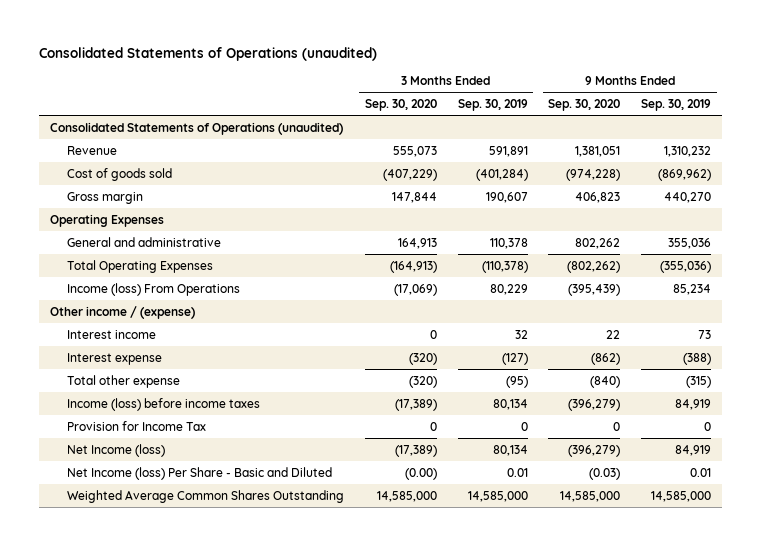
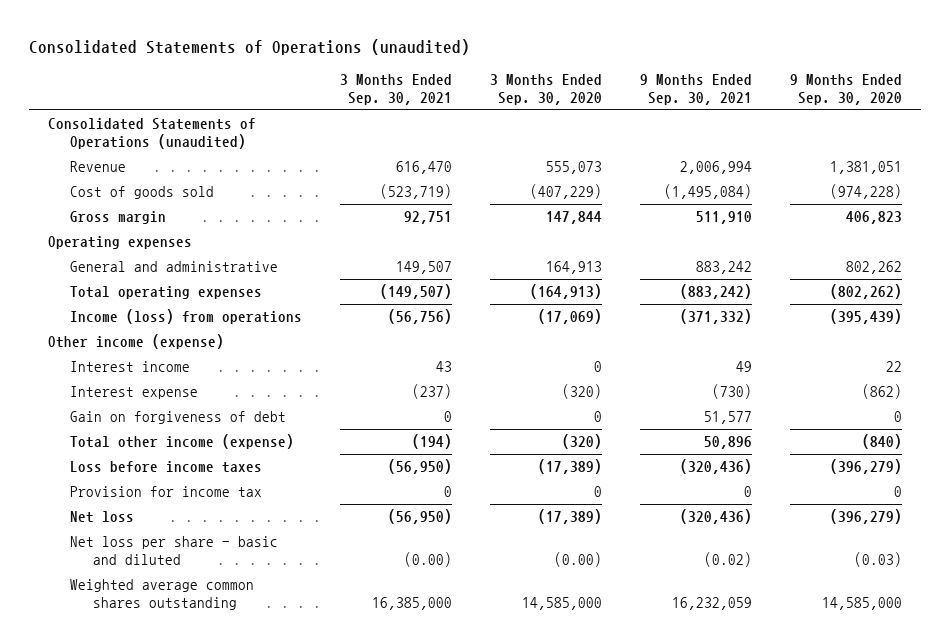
- | 3 Months Ended Sep. 30, 2020 | 3 Months Ended Sep. 30, 2019 | 9 Months Ended Sep. 30, 2020 | 9 Months Ended Sep. 30, 2019
+ | 3 Months Ended Sep. 30, 2021 | 3 Months Ended Sep. 30, 2020 | 9 Months Ended Sep. 30, 2021 | 9 Months Ended Sep. 30, 2020
- Operating Expenses
+ Operating expenses
- Total Operating Expenses | (164,913) | (110,378) | (802,262) | (355,036)
- Income (loss) From Operations | (17,069) | 80,229 | (395,439) | 85,234
- Other income / (expense)
+ Total operating expenses | (149,507) | (164,913) | (883,242) | (802,262)
+ Income (loss) from operations | (56,756) | (17,069) | (371,332) | (395,439)
+ Other income (expense)
- Total other expense | (320) | (95) | (840) | (315)
- Income (loss) before income taxes | (17,389) | 80,134 | (396,279) | 84,919
- Provision for Income Tax | 0 | 0 | 0 | 0
- Net Income (loss) | (17,389) | 80,134 | (396,279) | 84,919
- Net Income (loss) Per Share - Basic and Diluted | (0.00) | 0.01 | (0.03) | 0.01
- Weighted Average Common Shares Outstanding | 14,585,000 | 14,585,000 | 14,585,000 | 14,585,000
+ Gain on forgiveness of debt | 0 | 0 | 51,577 | 0
+ Total other income (expense) | (194) | (320) | 50,896 | (840)
+ Loss before income taxes | (56,950) | (17,389) | (320,436) | (396,279)
+ Provision for income tax | 0 | 0 | 0 | 0
+ Net loss | (56,950) | (17,389) | (320,436) | (396,279)
+ Net loss per share - basic and diluted | (0.00) | (0.00) | (0.02) | (0.03)
+ Weighted average common shares outstanding | 16,385,000 | 14,585,000 | 16,232,059 | 14,585,000

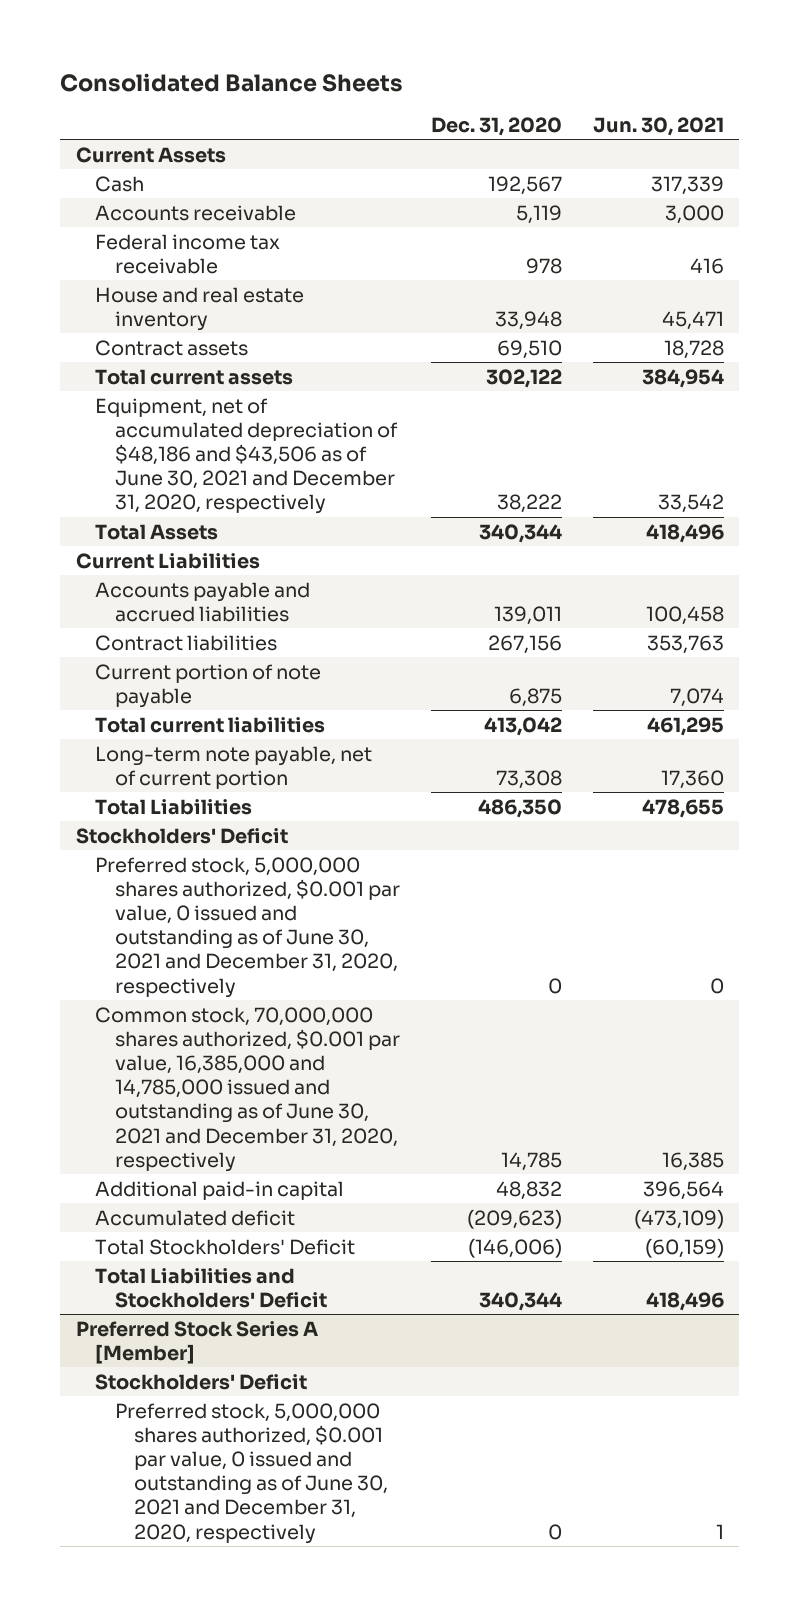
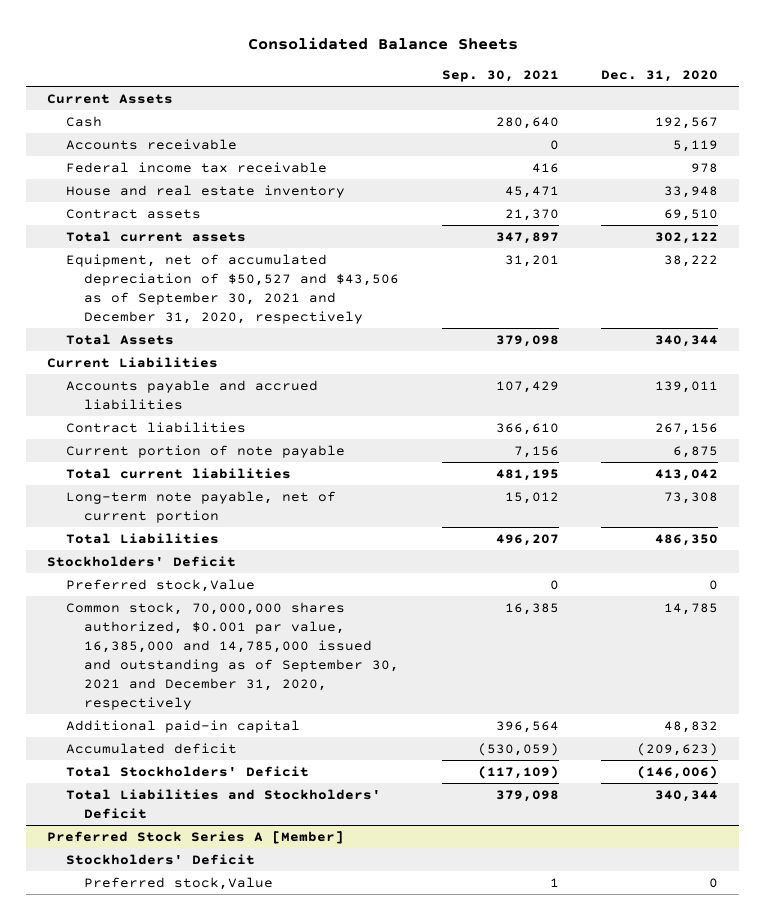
- | Dec. 31, 2020 | Jun. 30, 2021
+ | Sep. 30, 2021 | Dec. 31, 2020
- Equipment, net of accumulated depreciation of $48,186 and $43,506 as of June 30, 2021 and December 31, 2020, respectively | 38,222 | 33,542
+ Equipment, net of accumulated depreciation of $50,527 and $43,506 as of September 30, 2021 and December 31, 2020, respectively | 31,201 | 38,222
- Preferred stock, 5,000,000 shares authorized, $0.001 par value, 0 issued and outstanding as of June 30, 2021 and December 31, 2020, respectively | 0 | 0
- Common stock, 70,000,000 shares authorized, $0.001 par value, 16,385,000 and 14,785,000 issued and outstanding as of June 30, 2021 and December 31, 2020, respectively | 14,785 | 16,385
+ Preferred stock,Value | 0 | 0
+ Common stock, 70,000,000 shares authorized, $0.001 par value, 16,385,000 and 14,785,000 issued and outstanding as of September 30, 2021 and December 31, 2020, respectively | 16,385 | 14,785
@ Preferred Stock Series A [Member]
- Preferred stock, 5,000,000 shares authorized, $0.001 par value, 0 issued and outstanding as of June 30, 2021 and December 31, 2020, respectively | 0 | 1
+ Preferred stock,Value | 1 | 0

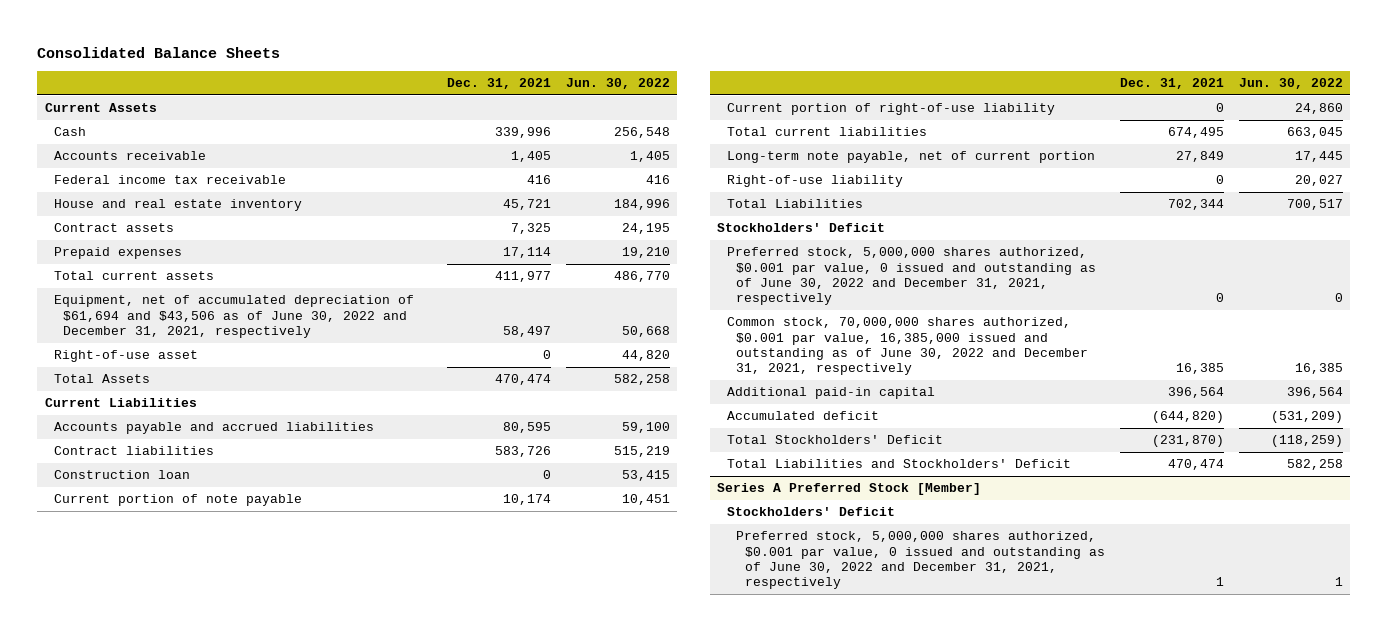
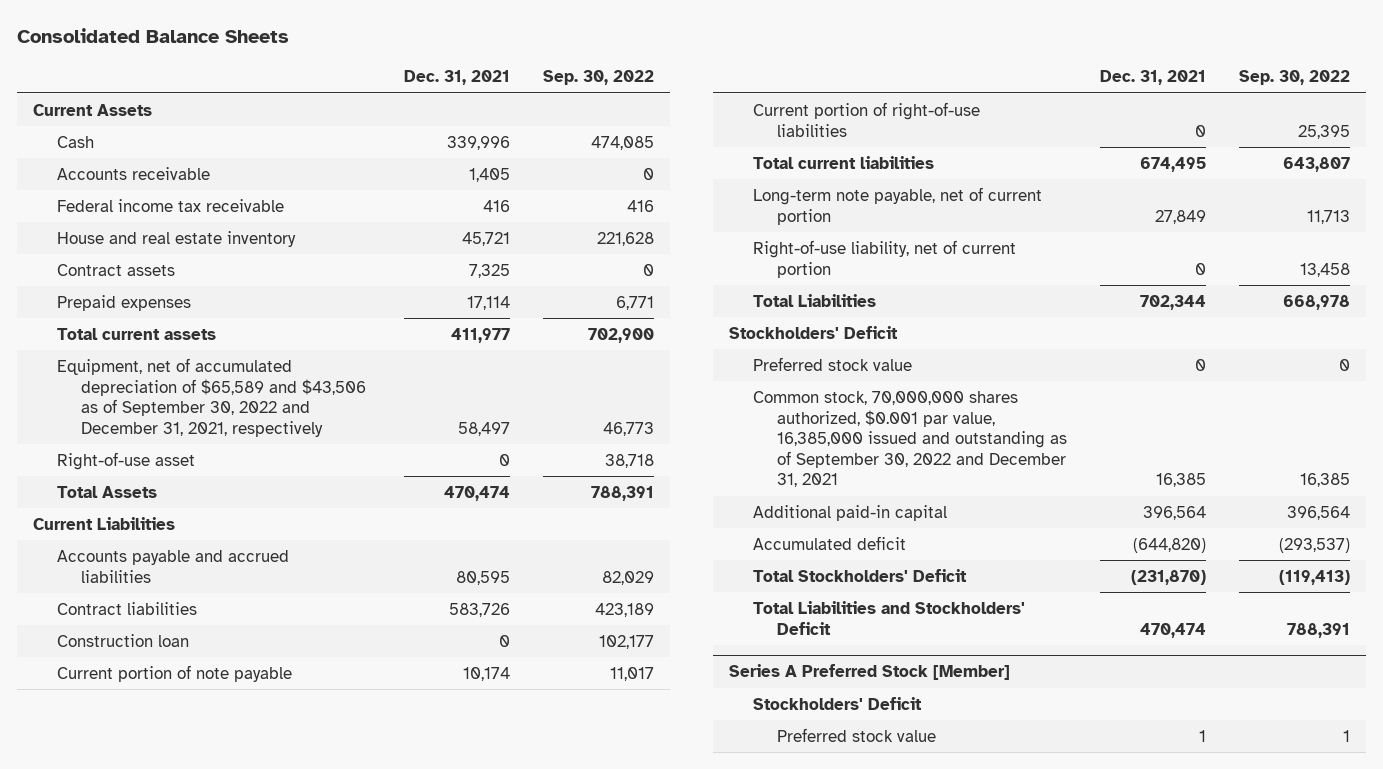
- | Dec. 31, 2021 | Jun. 30, 2022
+ | Dec. 31, 2021 | Sep. 30, 2022
- Equipment, net of accumulated depreciation of $61,694 and $43,506 as of June 30, 2022 and December 31, 2021, respectively | 58,497 | 50,668
+ Equipment, net of accumulated depreciation of $65,589 and $43,506 as of September 30, 2022 and December 31, 2021, respectively | 58,497 | 46,773
- Current portion of right-of-use liability | 0 | 24,860
+ Current portion of right-of-use liabilities | 0 | 25,395
- Right-of-use liability | 0 | 20,027
+ Right-of-use liability, net of current portion | 0 | 13,458
- Preferred stock, 5,000,000 shares authorized, $0.001 par value, 0 issued and outstanding as of June 30, 2022 and December 31, 2021, respectively | 0 | 0
- Common stock, 70,000,000 shares authorized, $0.001 par value, 16,385,000 issued and outstanding as of June 30, 2022 and December 31, 2021, respectively | 16,385 | 16,385
+ Preferred stock value | 0 | 0
+ Common stock, 70,000,000 shares authorized, $0.001 par value, 16,385,000 issued and outstanding as of September 30, 2022 and December 31, 2021 | 16,385 | 16,385
@ Series A Preferred Stock [Member]
- Preferred stock, 5,000,000 shares authorized, $0.001 par value, 0 issued and outstanding as of June 30, 2022 and December 31, 2021, respectively | 1 | 1
+ Preferred stock value | 1 | 1

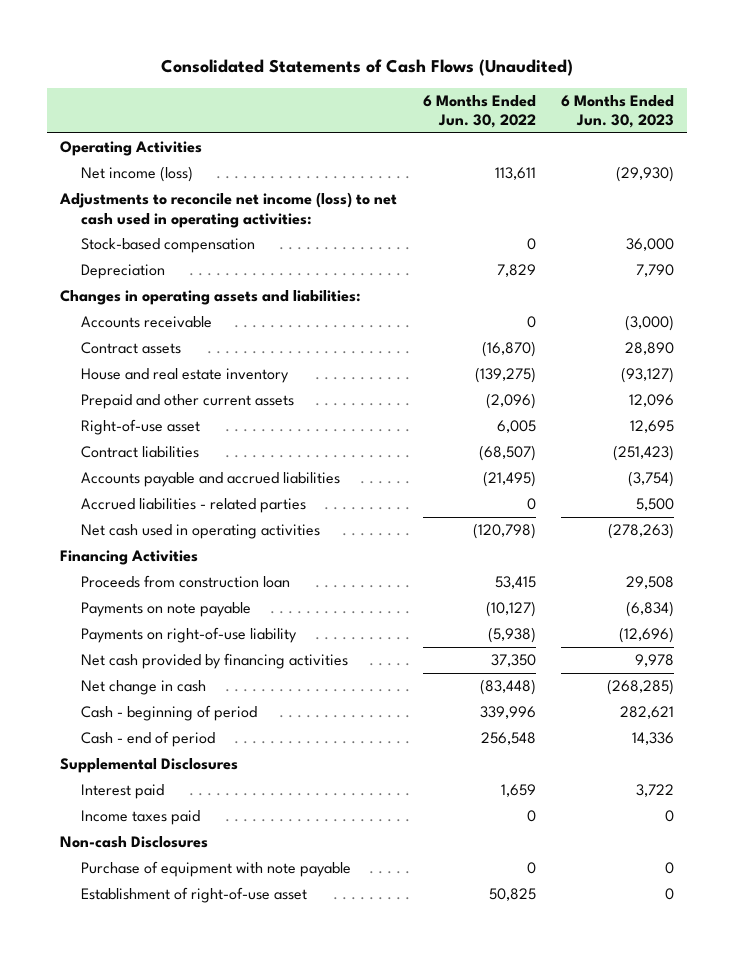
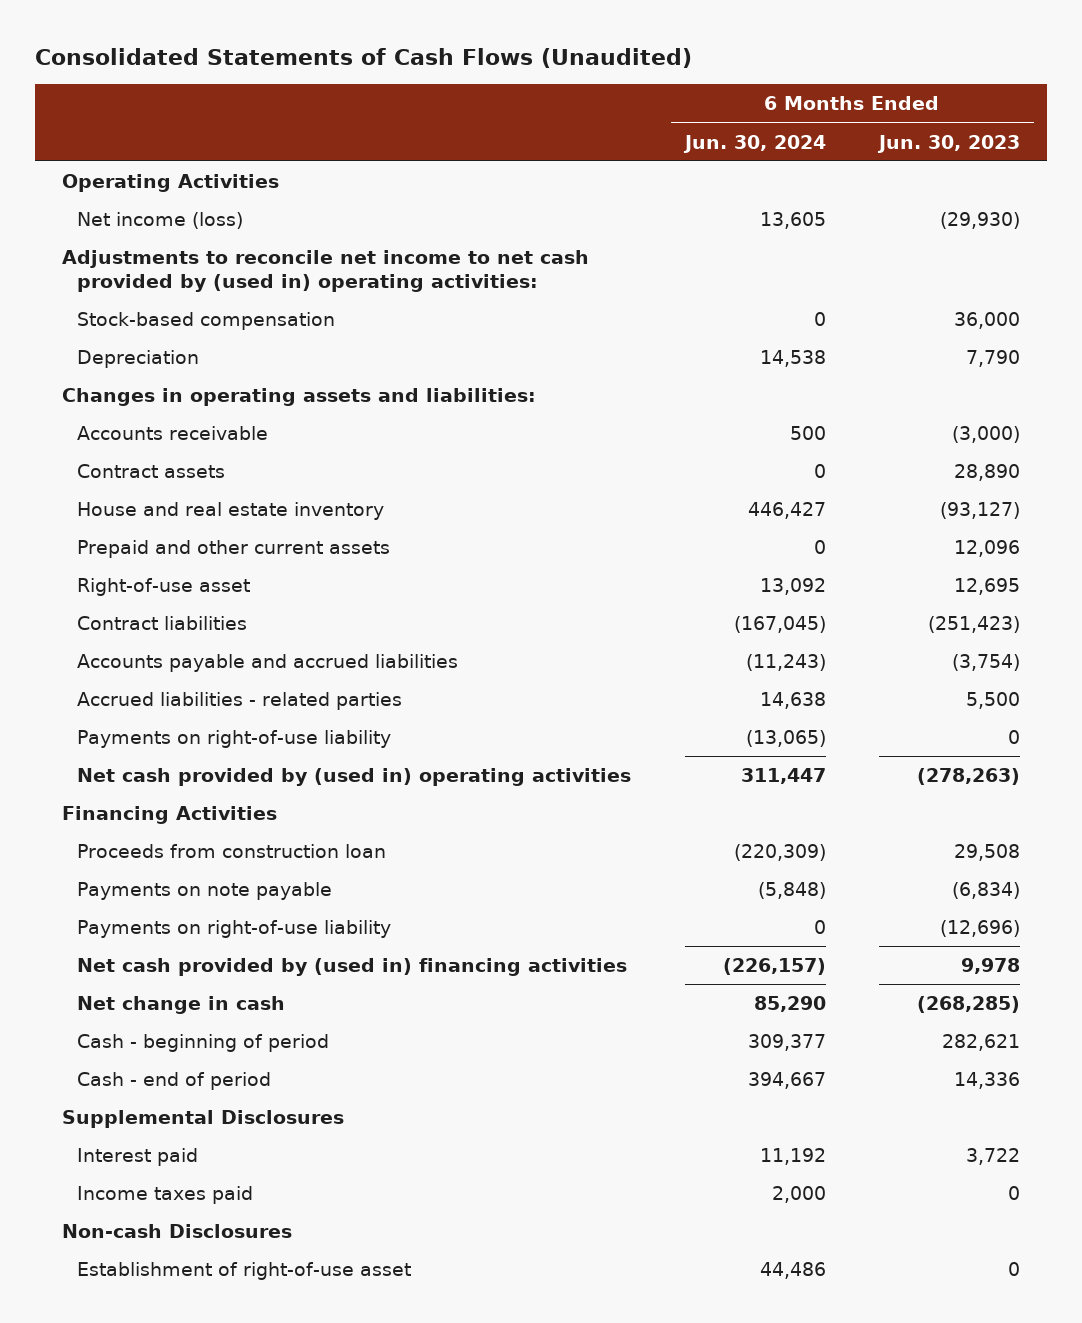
- | 6 Months Ended Jun. 30, 2022 | 6 Months Ended Jun. 30, 2023
+ | 6 Months Ended Jun. 30, 2024 | 6 Months Ended Jun. 30, 2023
- Adjustments to reconcile net income (loss) to net cash used in operating activities:
+ Adjustments to reconcile net income to net cash provided by (used in) operating activities:
- Net cash used in operating activities | (120,798) | (278,263)
+ Payments on right-of-use liability | (13,065) | 0
+ Net cash provided by (used in) operating activities | 311,447 | (278,263)
- Net cash provided by financing activities | 37,350 | 9,978
+ Net cash provided by (used in) financing activities | (226,157) | 9,978
- Purchase of equipment with note payable | 0 | 0

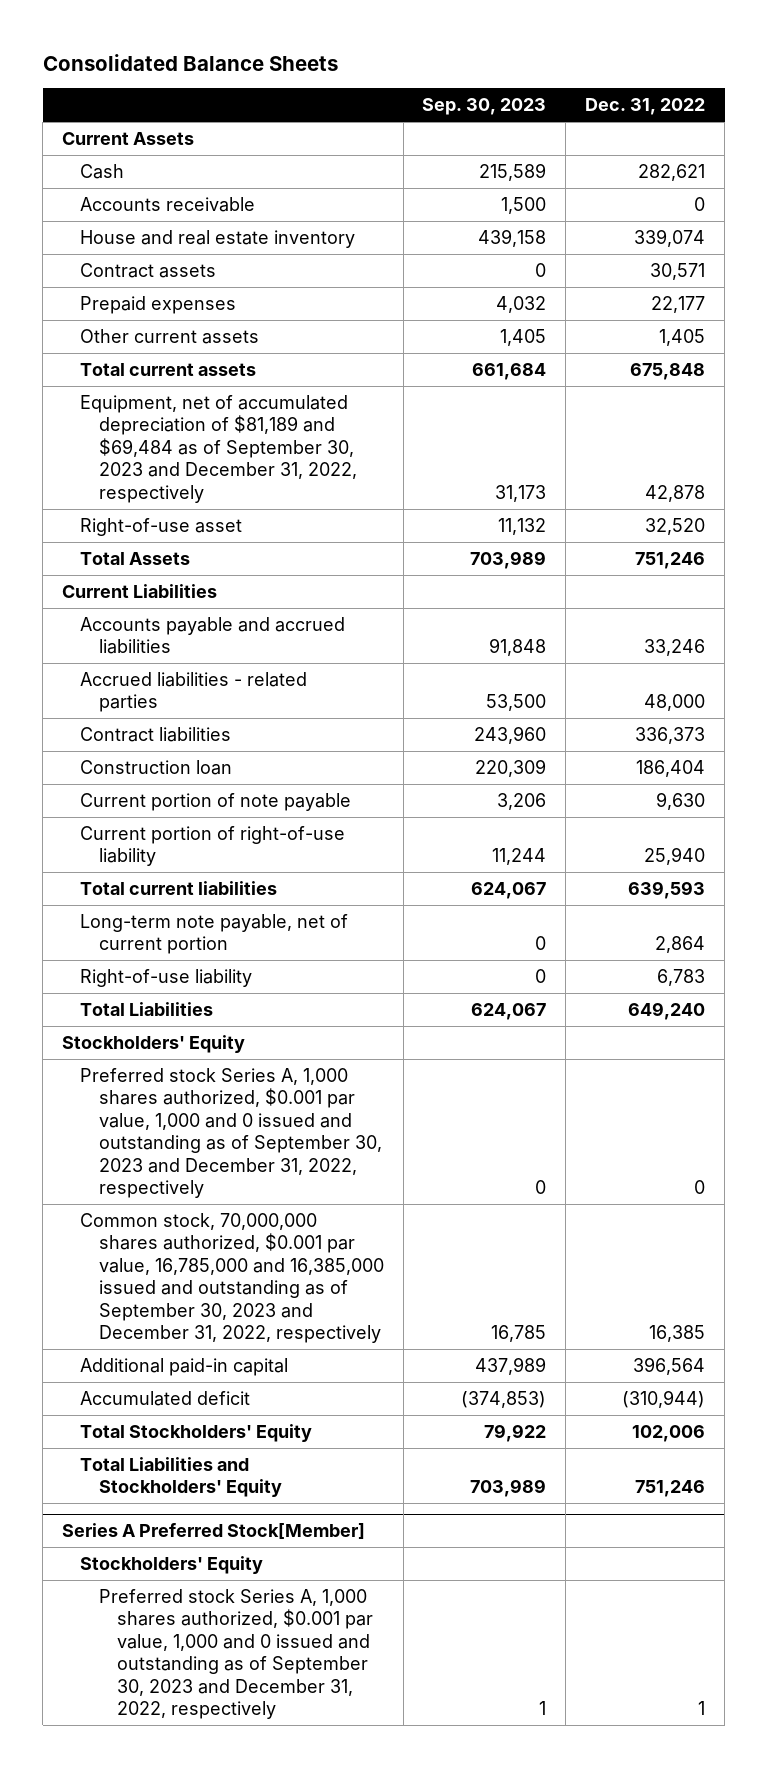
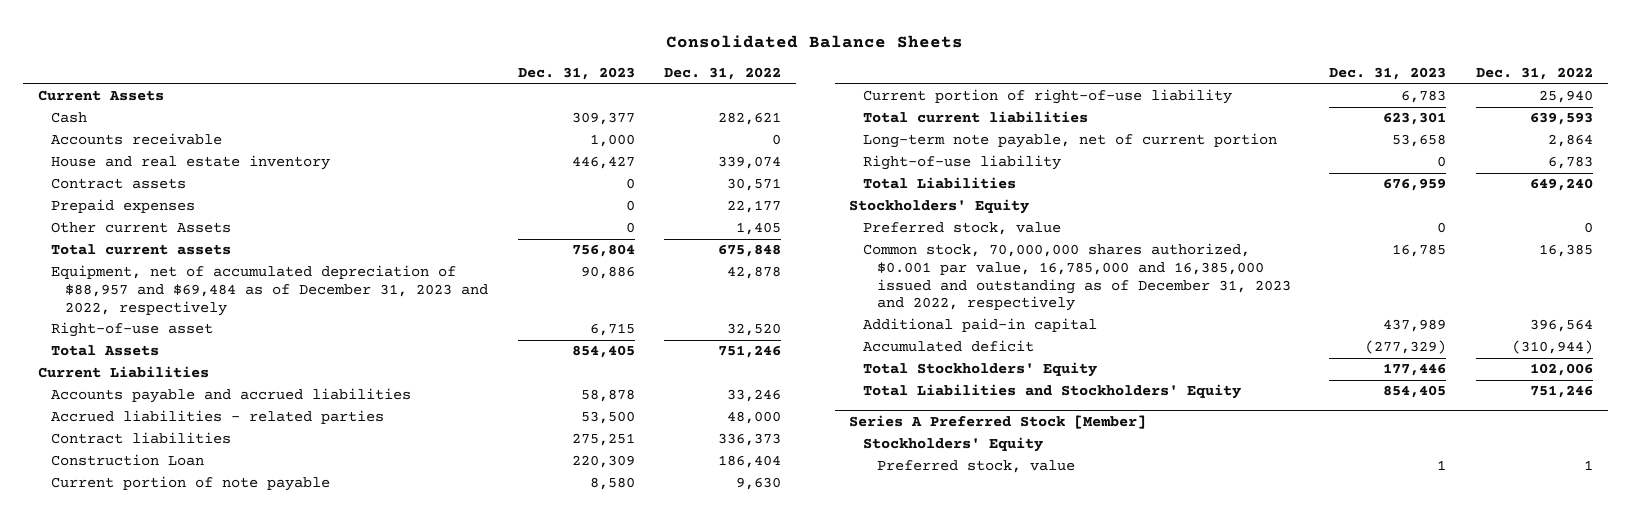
- | Sep. 30, 2023 | Dec. 31, 2022
+ | Dec. 31, 2023 | Dec. 31, 2022
- Other current assets | 1,405 | 1,405
+ Other current Assets | 0 | 1,405
- Equipment, net of accumulated depreciation of $81,189 and $69,484 as of September 30, 2023 and December 31, 2022, respectively | 31,173 | 42,878
+ Equipment, net of accumulated depreciation of $88,957 and $69,484 as of December 31, 2023 and 2022, respectively | 90,886 | 42,878
- Construction loan | 220,309 | 186,404
+ Construction Loan | 220,309 | 186,404
- Preferred stock Series A, 1,000 shares authorized, $0.001 par value, 1,000 and 0 issued and outstanding as of September 30, 2023 and December 31, 2022, respectively | 0 | 0
- Common stock, 70,000,000 shares authorized, $0.001 par value, 16,785,000 and 16,385,000 issued and outstanding as of September 30, 2023 and December 31, 2022, respectively | 16,785 | 16,385
+ Preferred stock, value | 0 | 0
+ Common stock, 70,000,000 shares authorized, $0.001 par value, 16,785,000 and 16,385,000 issued and outstanding as of December 31, 2023 and 2022, respectively | 16,785 | 16,385
- Series A Preferred Stock[Member]
+ Series A Preferred Stock [Member]
- Preferred stock Series A, 1,000 shares authorized, $0.001 par value, 1,000 and 0 issued and outstanding as of September 30, 2023 and December 31, 2022, respectively | 1 | 1
+ Preferred stock, value | 1 | 1

